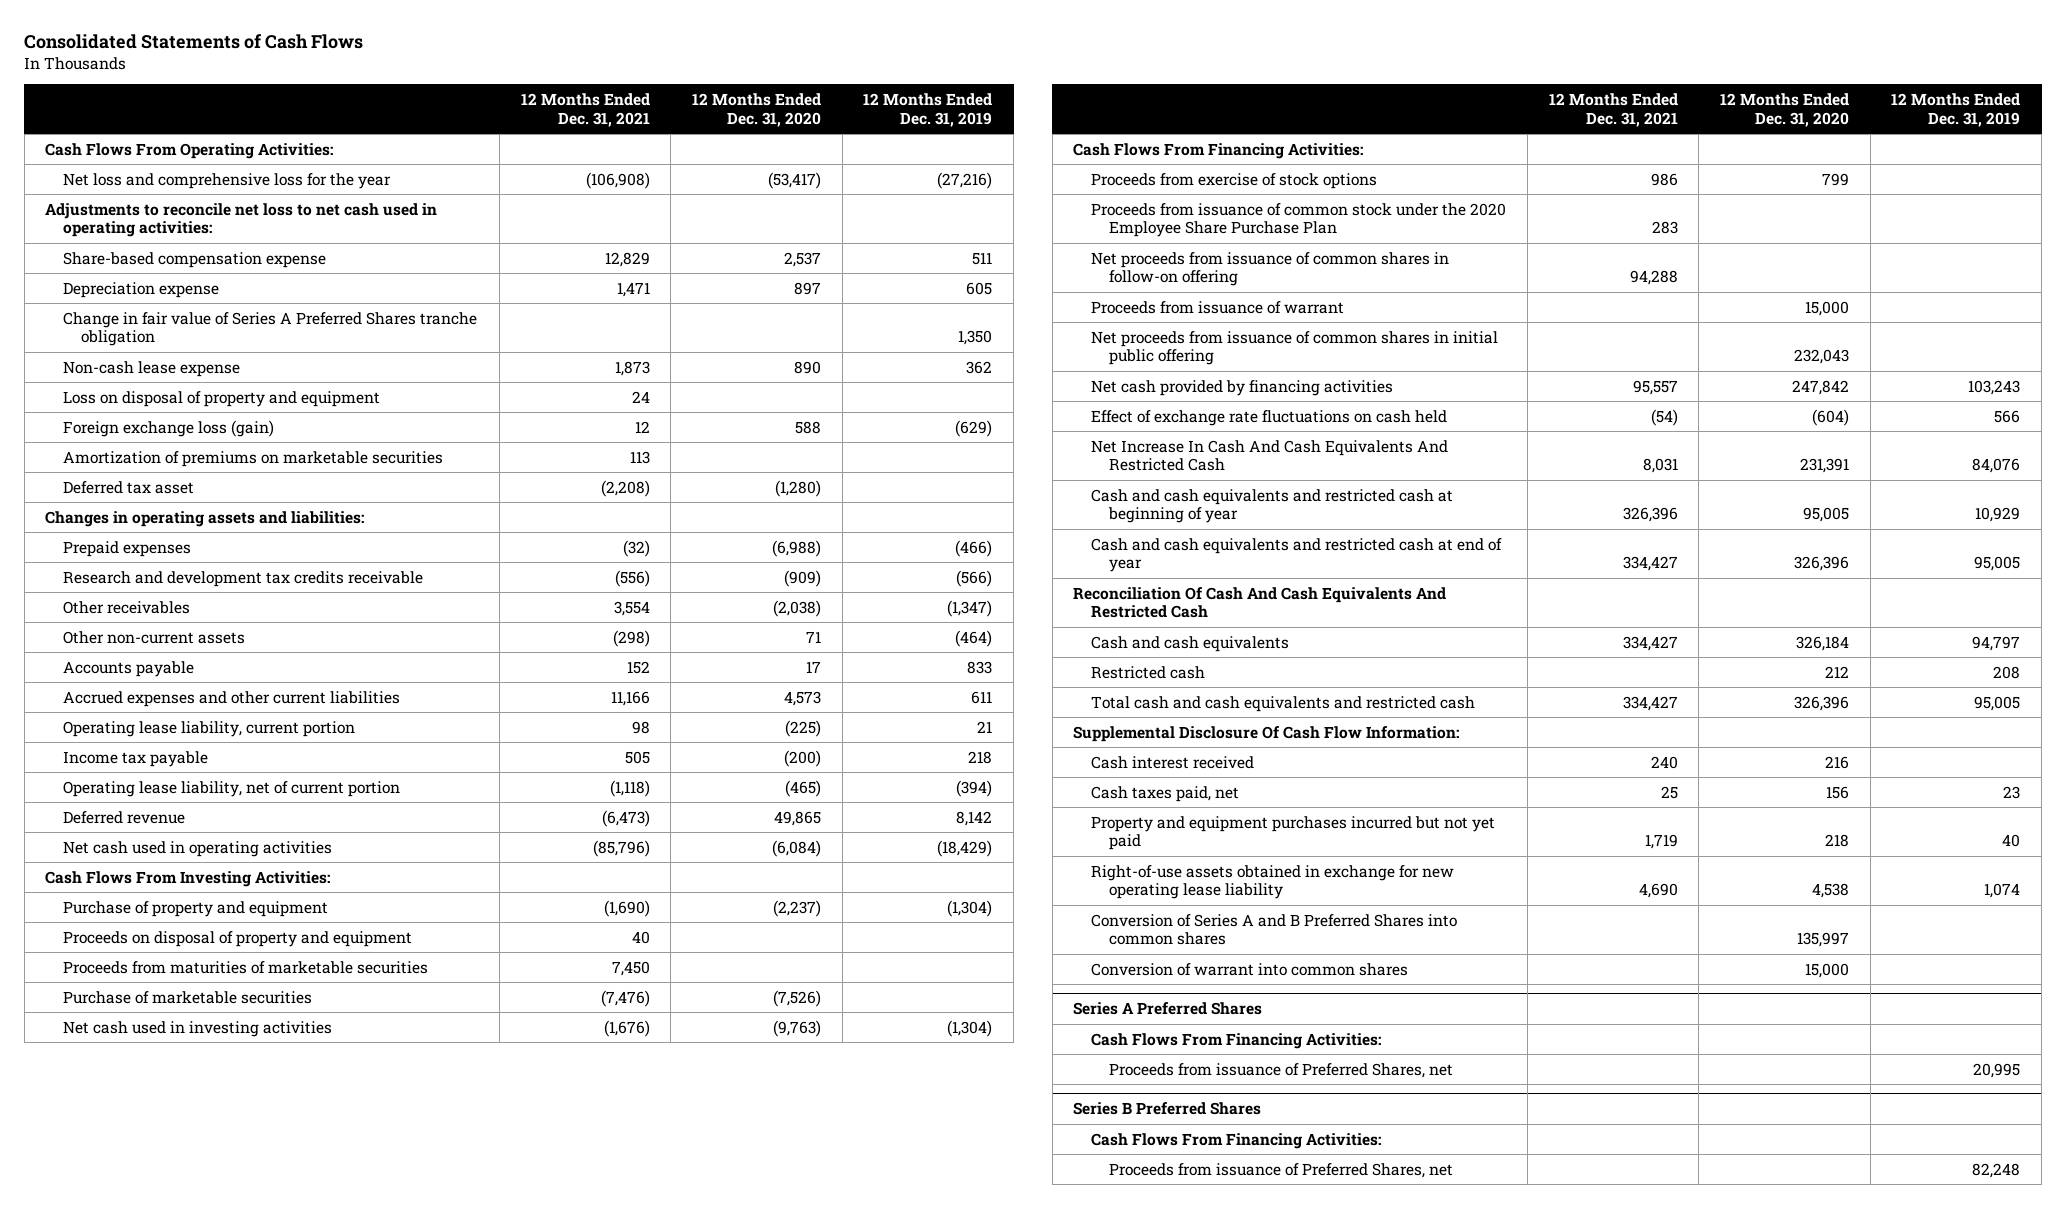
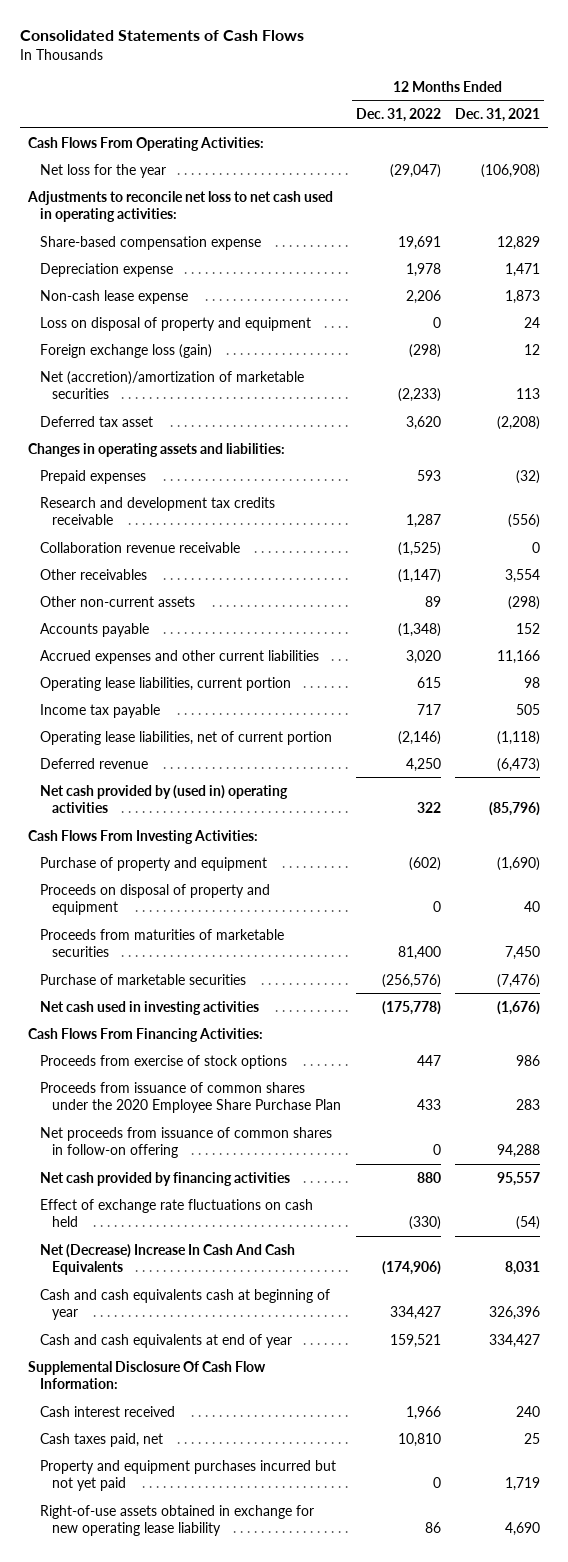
- | 12 Months Ended Dec. 31, 2021 | 12 Months Ended Dec. 31, 2020 | 12 Months Ended Dec. 31, 2019
+ | 12 Months Ended Dec. 31, 2022 | 12 Months Ended Dec. 31, 2021
- Net loss and comprehensive loss for the year | (106,908) | (53,417) | (27,216)
+ Net loss for the year | (29,047) | (106,908)
- Change in fair value of Series A Preferred Shares tranche obligation | | | 1,350
- Amortization of premiums on marketable securities | 113 | |
+ Net (accretion)/amortization of marketable securities | (2,233) | 113
+ Collaboration revenue receivable | (1,525) | 0
- Operating lease liability, current portion | 98 | (225) | 21
+ Operating lease liabilities, current portion | 615 | 98
- Operating lease liability, net of current portion | (1,118) | (465) | (394)
+ Operating lease liabilities, net of current portion | (2,146) | (1,118)
- Net cash used in operating activities | (85,796) | (6,084) | (18,429)
+ Net cash provided by (used in) operating activities | 322 | (85,796)
- Proceeds from issuance of common stock under the 2020 Employee Share Purchase Plan | 283 | |
+ Proceeds from issuance of common shares under the 2020 Employee Share Purchase Plan | 433 | 283
- Proceeds from issuance of warrant | | 15,000 |
- Net proceeds from issuance of common shares in initial public offering | | 232,043 |
- Net Increase In Cash And Cash Equivalents And Restricted Cash | 8,031 | 231,391 | 84,076
- Cash and cash equivalents and restricted cash at beginning of year | 326,396 | 95,005 | 10,929
- Cash and cash equivalents and restricted cash at end of year | 334,427 | 326,396 | 95,005
- Reconciliation Of Cash And Cash Equivalents And Restricted Cash
- Cash and cash equivalents | 334,427 | 326,184 | 94,797
- Restricted cash | | 212 | 208
- Total cash and cash equivalents and restricted cash | 334,427 | 326,396 | 95,005
+ Net (Decrease) Increase In Cash And Cash Equivalents | (174,906) | 8,031
+ Cash and cash equivalents cash at beginning of year | 334,427 | 326,396
+ Cash and cash equivalents at end of year | 159,521 | 334,427
- Conversion of Series A and B Preferred Shares into common shares | | 135,997 |
- Conversion of warrant into common shares | | 15,000 |
- Series A Preferred Shares
- Cash Flows From Financing Activities:
- Proceeds from issuance of Preferred Shares, net | | | 20,995
- Series B Preferred Shares
- Cash Flows From Financing Activities:
- Proceeds from issuance of Preferred Shares, net | | | 82,248

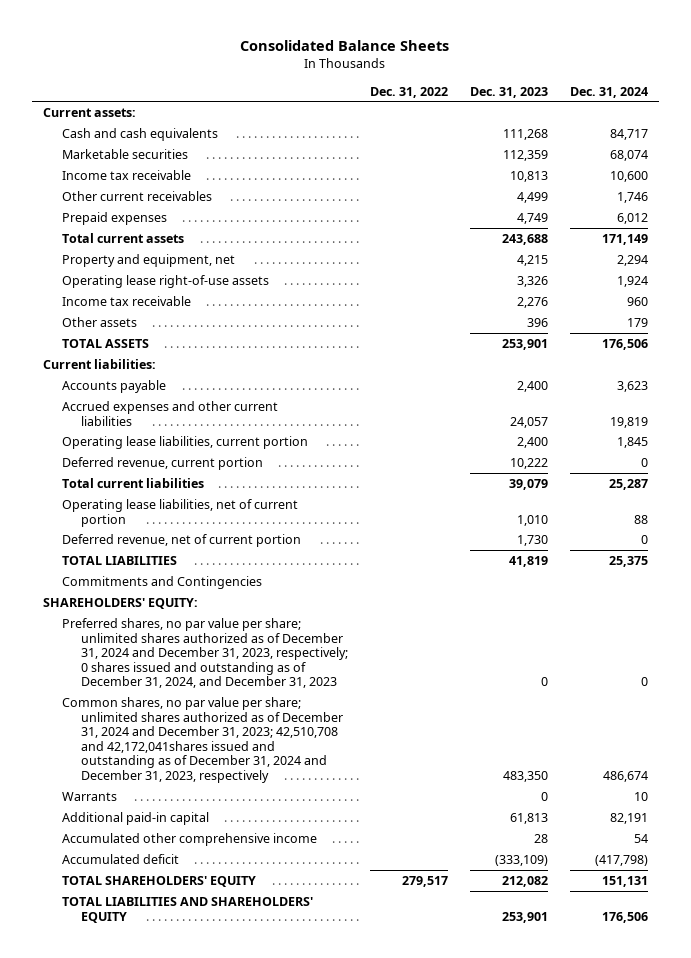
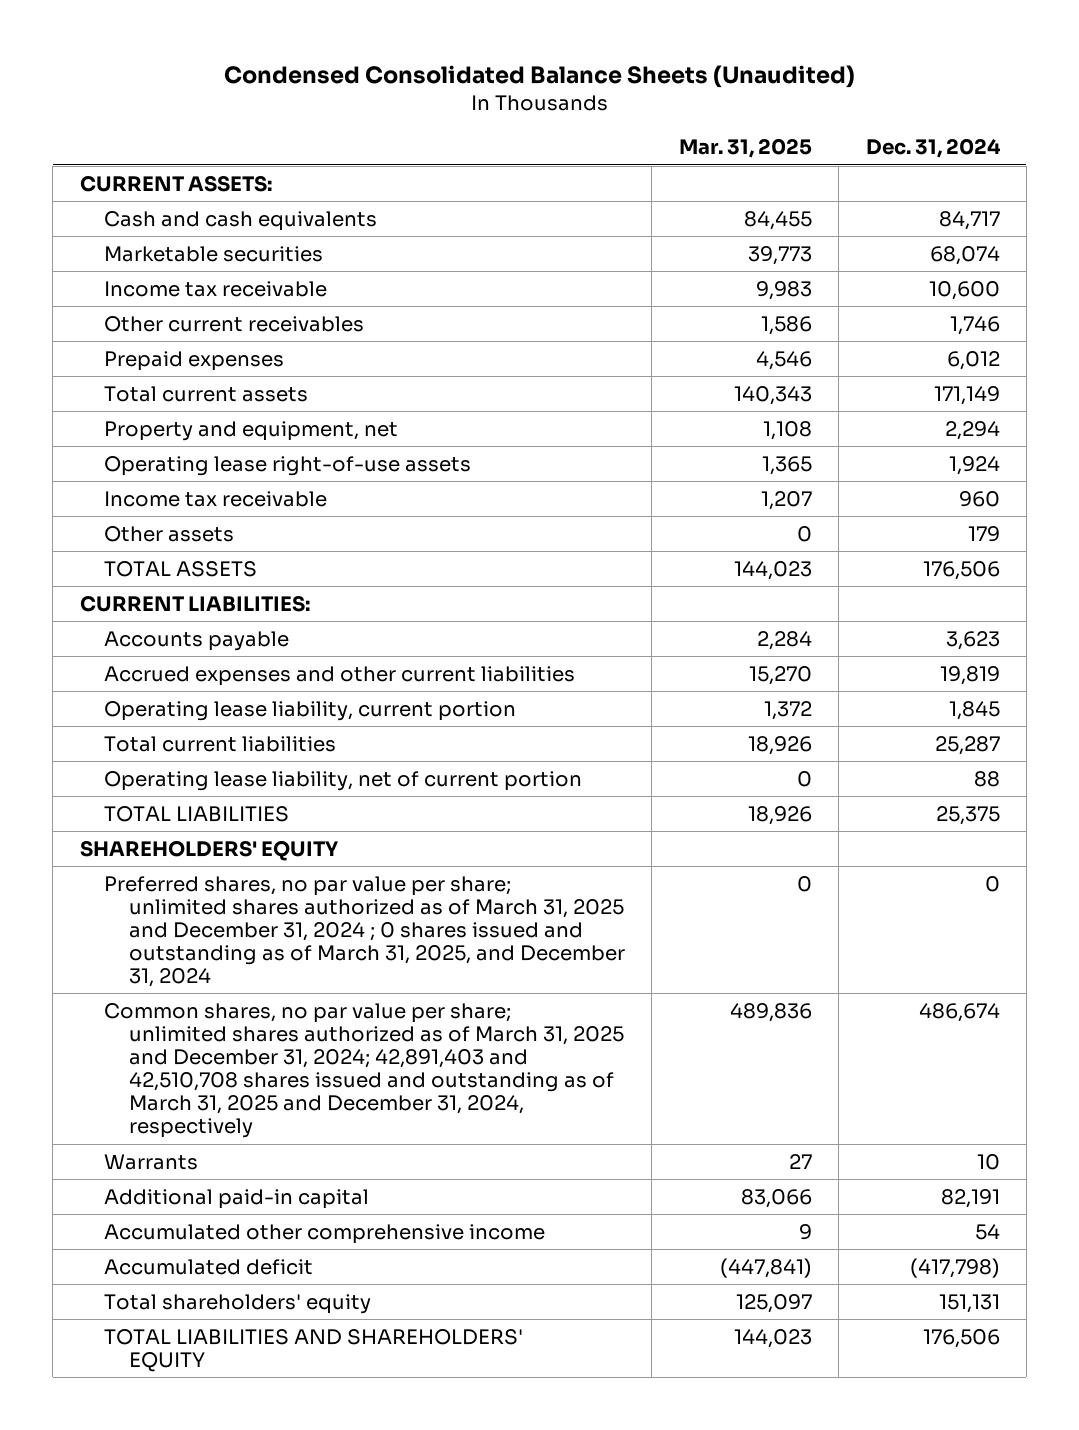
- Consolidated Balance Sheets
+ Condensed Consolidated Balance Sheets (Unaudited)
- | Dec. 31, 2022 | Dec. 31, 2023 | Dec. 31, 2024
+ | Mar. 31, 2025 | Dec. 31, 2024
- Current assets:
+ CURRENT ASSETS:
- Current liabilities:
+ CURRENT LIABILITIES:
- Operating lease liabilities, current portion | | 2,400 | 1,845
- Deferred revenue, current portion | | 10,222 | 0
+ Operating lease liability, current portion | 1,372 | 1,845
- Operating lease liabilities, net of current portion | | 1,010 | 88
- Deferred revenue, net of current portion | | 1,730 | 0
+ Operating lease liability, net of current portion | 0 | 88
- Commitments and Contingencies
- SHAREHOLDERS' EQUITY:
- Preferred shares, no par value per share; unlimited shares authorized as of December 31, 2024 and December 31, 2023, respectively; 0 shares issued and outstanding as of December 31, 2024, and December 31, 2023 | | 0 | 0
- Common shares, no par value per share; unlimited shares authorized as of December 31, 2024 and December 31, 2023; 42,510,708 and 42,172,041shares issued and outstanding as of December 31, 2024 and December 31, 2023, respectively | | 483,350 | 486,674
+ SHAREHOLDERS' EQUITY
+ Preferred shares, no par value per share; unlimited shares authorized as of March 31, 2025 and December 31, 2024 ; 0 shares issued and outstanding as of March 31, 2025, and December 31, 2024 | 0 | 0
+ Common shares, no par value per share; unlimited shares authorized as of March 31, 2025 and December 31, 2024; 42,891,403 and 42,510,708 shares issued and outstanding as of March 31, 2025 and December 31, 2024, respectively | 489,836 | 486,674
- TOTAL SHAREHOLDERS' EQUITY | 279,517 | 212,082 | 151,131
+ Total shareholders' equity | 125,097 | 151,131

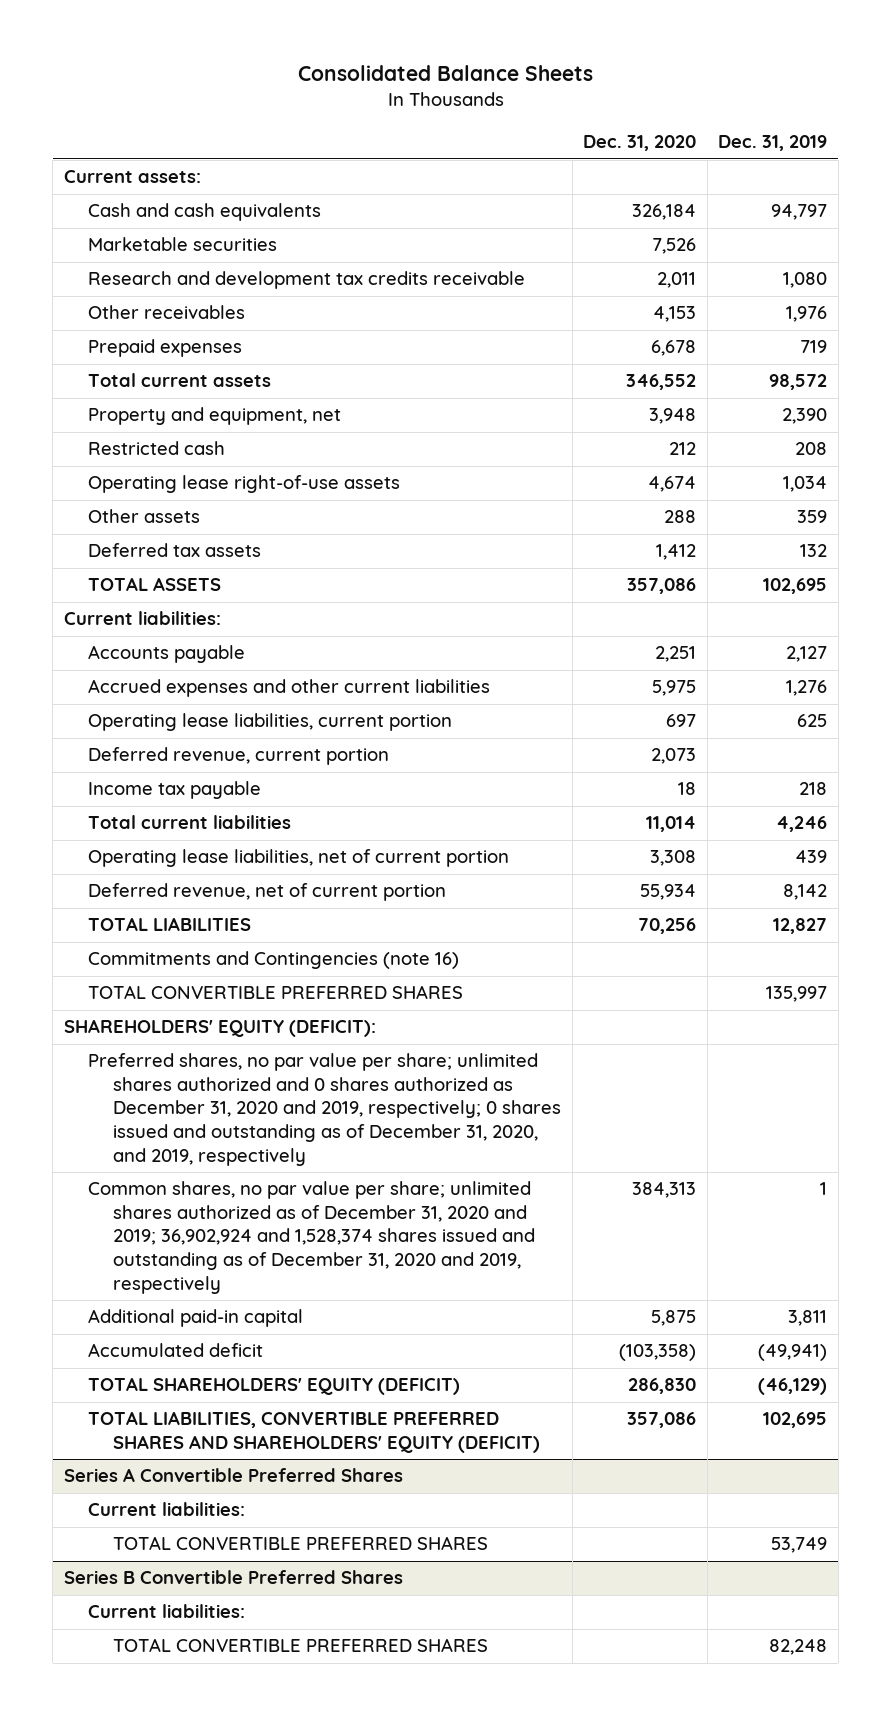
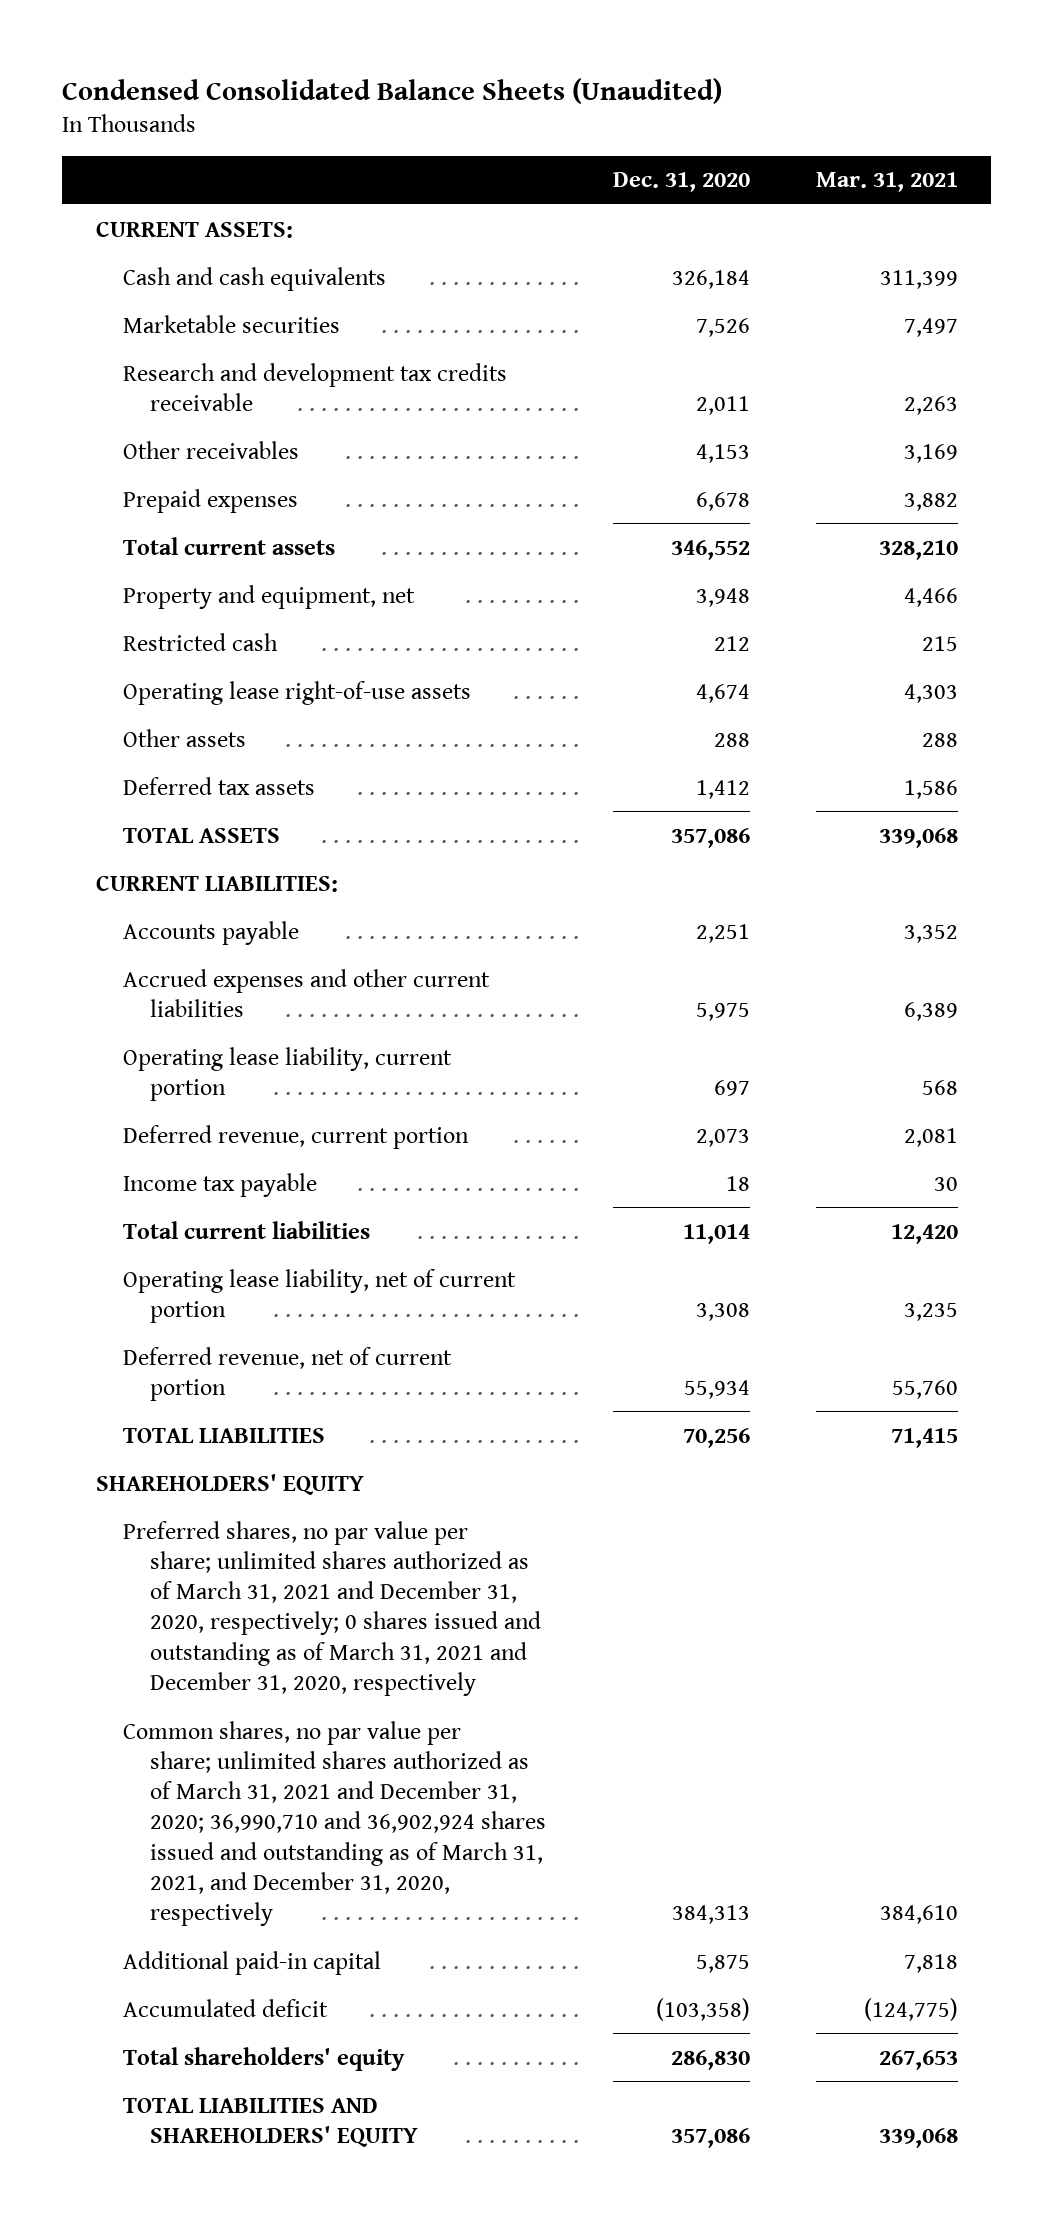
- Consolidated Balance Sheets
+ Condensed Consolidated Balance Sheets (Unaudited)
- | Dec. 31, 2020 | Dec. 31, 2019
+ | Dec. 31, 2020 | Mar. 31, 2021
- Current assets:
+ CURRENT ASSETS:
- Current liabilities:
+ CURRENT LIABILITIES:
- Operating lease liabilities, current portion | 697 | 625
+ Operating lease liability, current portion | 697 | 568
- Operating lease liabilities, net of current portion | 3,308 | 439
+ Operating lease liability, net of current portion | 3,308 | 3,235
- Commitments and Contingencies (note 16)
- TOTAL CONVERTIBLE PREFERRED SHARES | | 135,997
- SHAREHOLDERS' EQUITY (DEFICIT):
- Preferred shares, no par value per share; unlimited shares authorized and 0 shares authorized as December 31, 2020 and 2019, respectively; 0 shares issued and outstanding as of December 31, 2020, and 2019, respectively
- Common shares, no par value per share; unlimited shares authorized as of December 31, 2020 and 2019; 36,902,924 and 1,528,374 shares issued and outstanding as of December 31, 2020 and 2019, respectively | 384,313 | 1
+ SHAREHOLDERS' EQUITY
+ Preferred shares, no par value per share; unlimited shares authorized as of March 31, 2021 and December 31, 2020, respectively; 0 shares issued and outstanding as of March 31, 2021 and December 31, 2020, respectively
+ Common shares, no par value per share; unlimited shares authorized as of March 31, 2021 and December 31, 2020; 36,990,710 and 36,902,924 shares issued and outstanding as of March 31, 2021, and December 31, 2020, respectively | 384,313 | 384,610
- TOTAL SHAREHOLDERS' EQUITY (DEFICIT) | 286,830 | (46,129)
- TOTAL LIABILITIES, CONVERTIBLE PREFERRED SHARES AND SHAREHOLDERS' EQUITY (DEFICIT) | 357,086 | 102,695
- Series A Convertible Preferred Shares
- Current liabilities:
- TOTAL CONVERTIBLE PREFERRED SHARES | | 53,749
- Series B Convertible Preferred Shares
- Current liabilities:
- TOTAL CONVERTIBLE PREFERRED SHARES | | 82,248
+ Total shareholders' equity | 286,830 | 267,653
+ TOTAL LIABILITIES AND SHAREHOLDERS' EQUITY | 357,086 | 339,068

